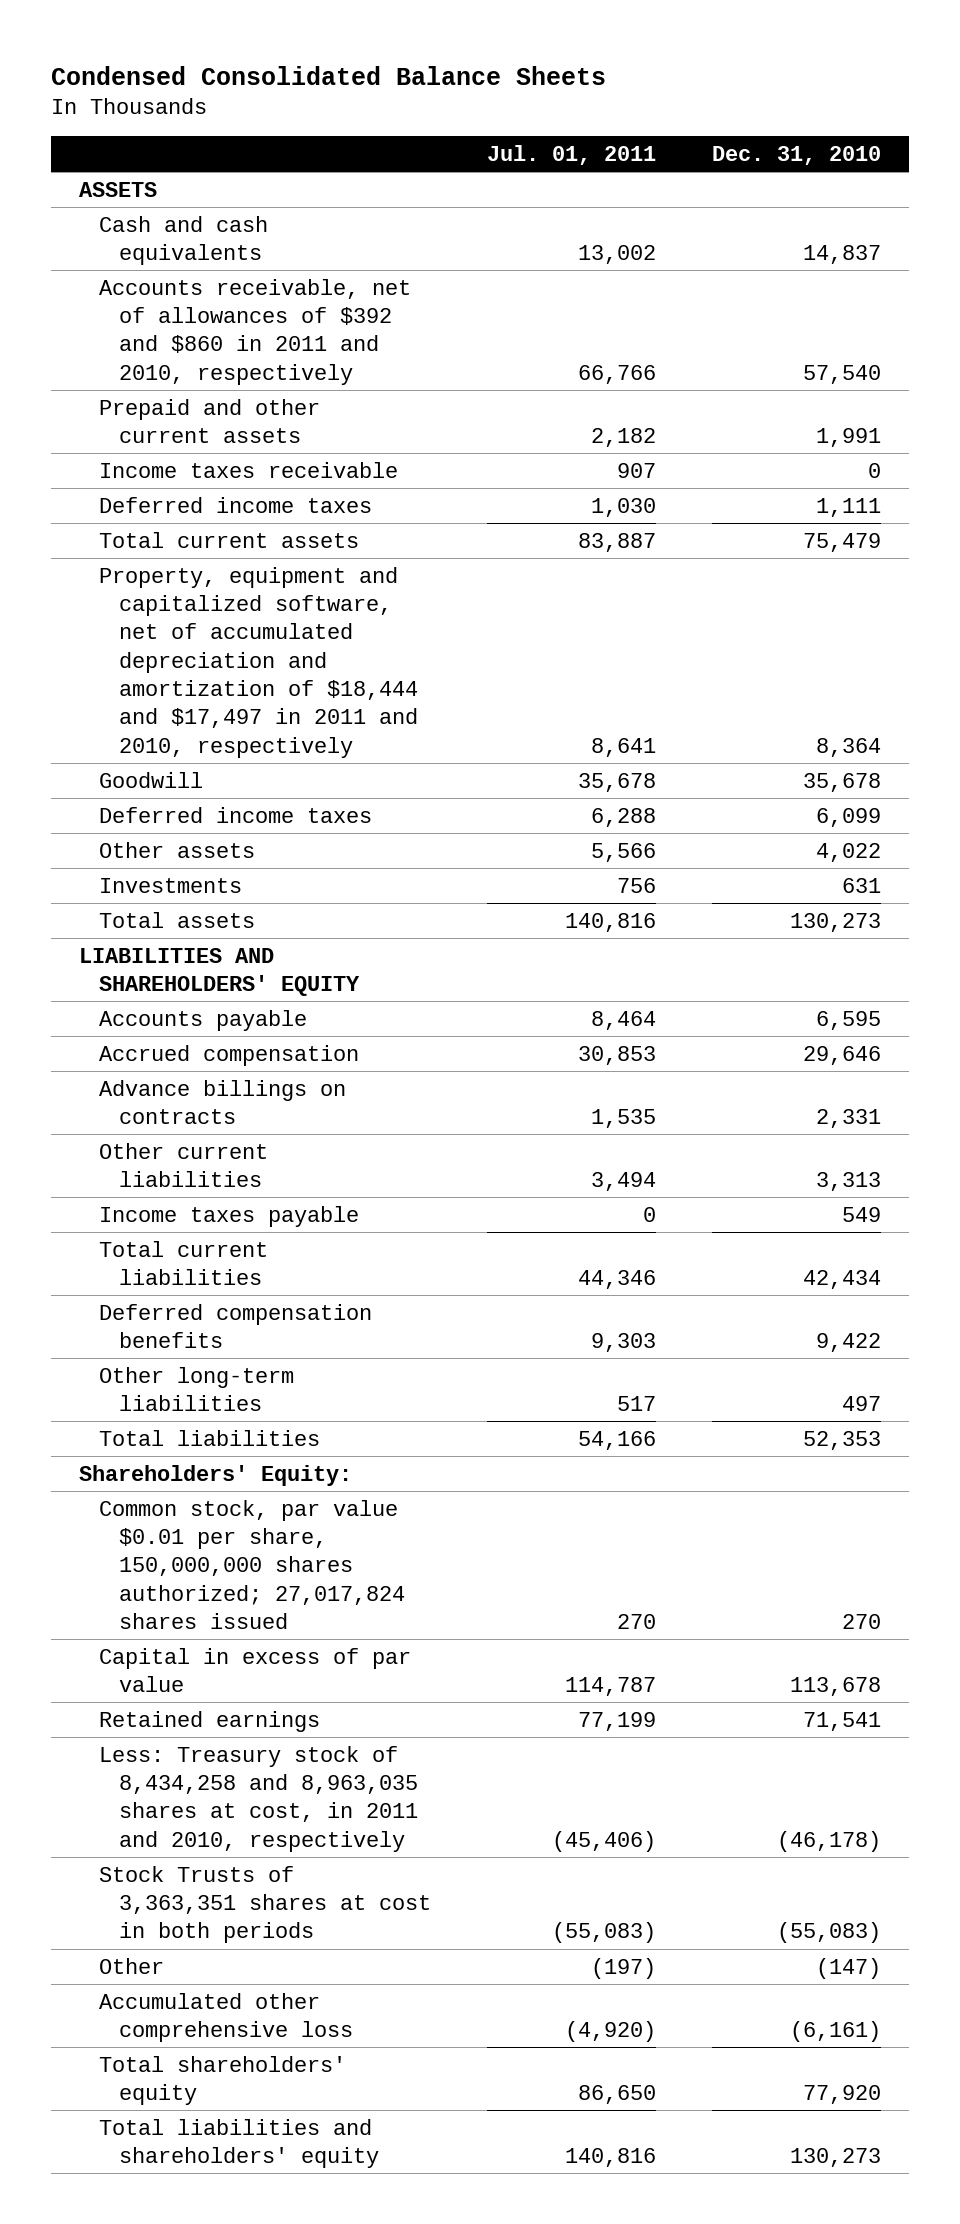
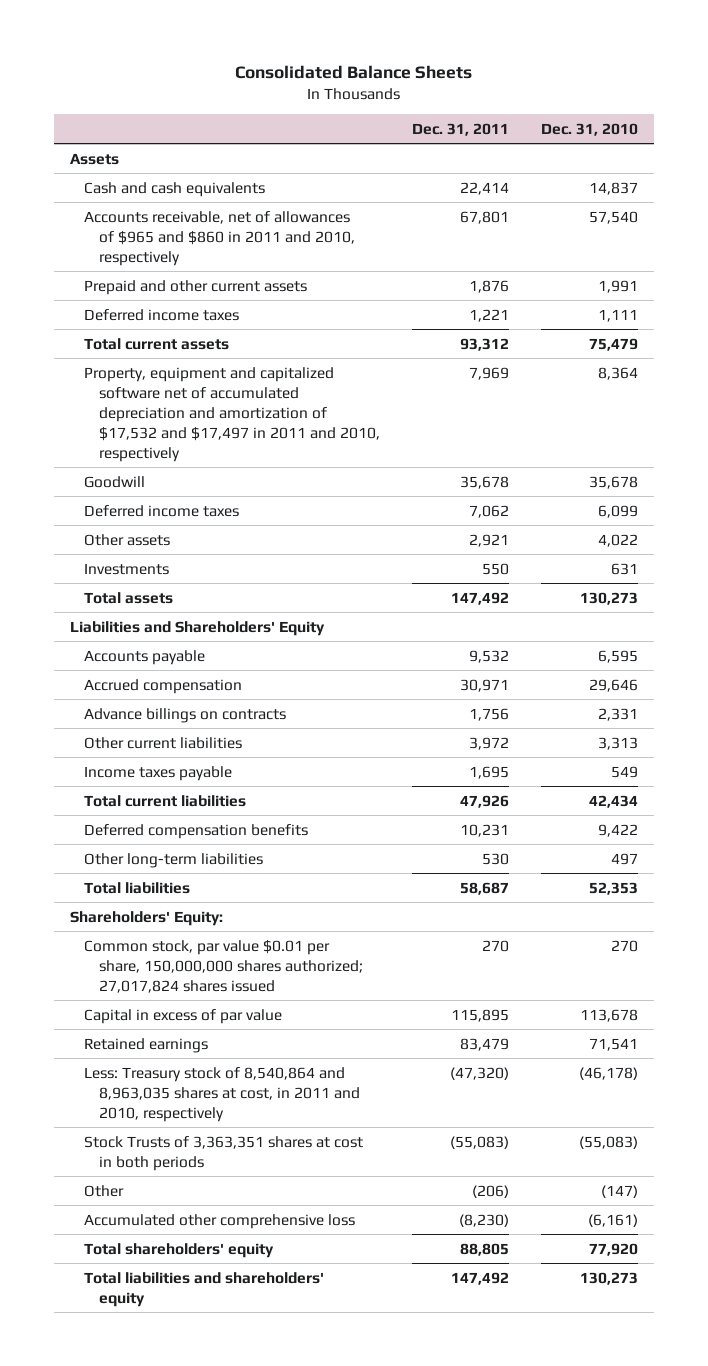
- Condensed Consolidated Balance Sheets
+ Consolidated Balance Sheets
- | Jul. 01, 2011 | Dec. 31, 2010
+ | Dec. 31, 2011 | Dec. 31, 2010
- ASSETS
+ Assets
- Accounts receivable, net of allowances of $392 and $860 in 2011 and 2010, respectively | 66,766 | 57,540
+ Accounts receivable, net of allowances of $965 and $860 in 2011 and 2010, respectively | 67,801 | 57,540
- Income taxes receivable | 907 | 0
- Property, equipment and capitalized software, net of accumulated depreciation and amortization of $18,444 and $17,497 in 2011 and 2010, respectively | 8,641 | 8,364
+ Property, equipment and capitalized software net of accumulated depreciation and amortization of $17,532 and $17,497 in 2011 and 2010, respectively | 7,969 | 8,364
- LIABILITIES AND SHAREHOLDERS' EQUITY
+ Liabilities and Shareholders' Equity
- Less: Treasury stock of 8,434,258 and 8,963,035 shares at cost, in 2011 and 2010, respectively | (45,406) | (46,178)
+ Less: Treasury stock of 8,540,864 and 8,963,035 shares at cost, in 2011 and 2010, respectively | (47,320) | (46,178)

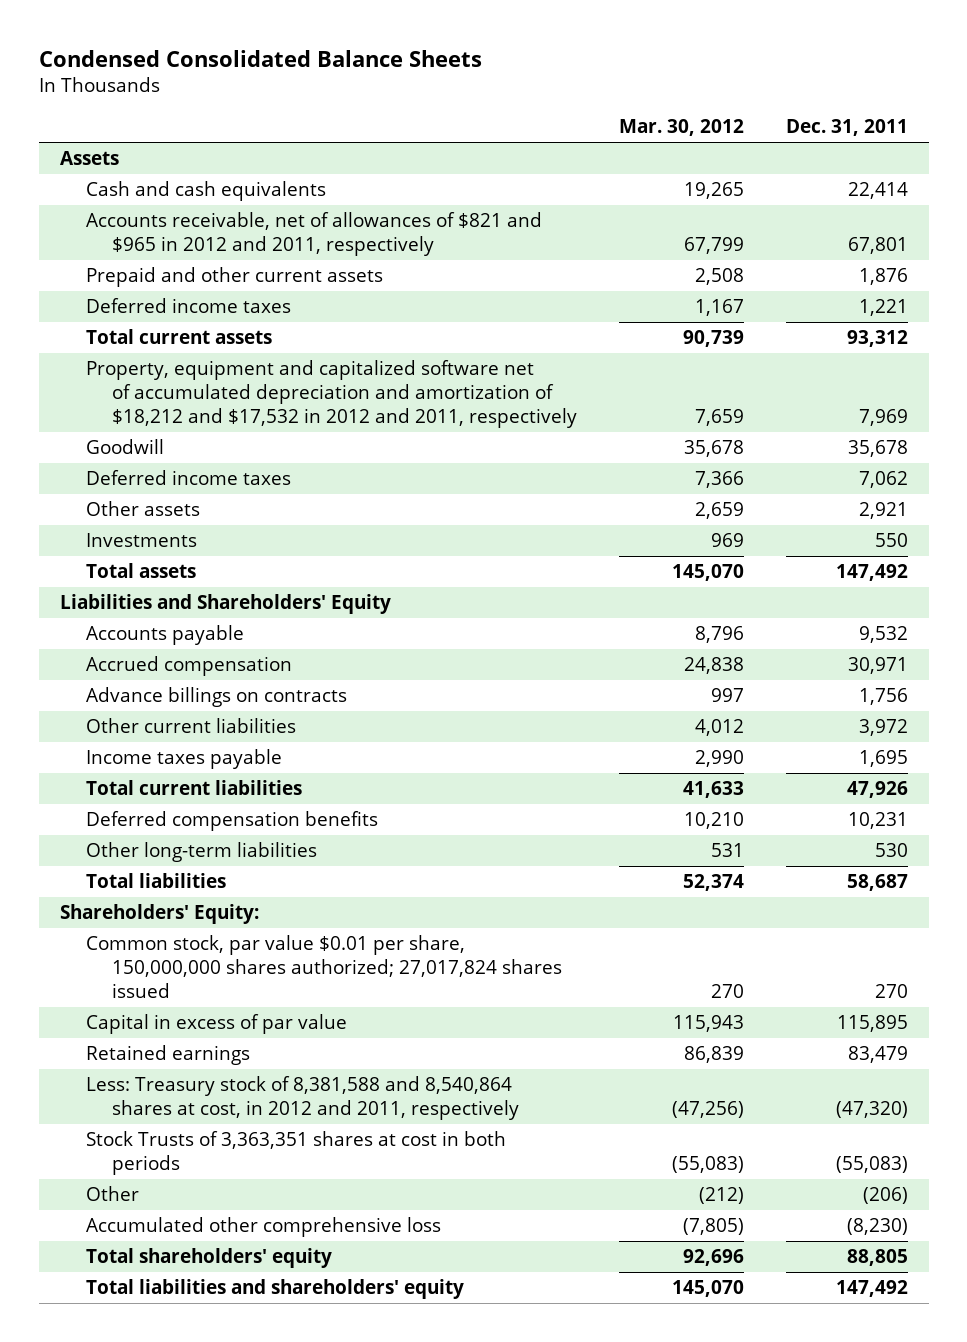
- Consolidated Balance Sheets
+ Condensed Consolidated Balance Sheets
- | Dec. 31, 2011 | Dec. 31, 2010
+ | Mar. 30, 2012 | Dec. 31, 2011
- Accounts receivable, net of allowances of $965 and $860 in 2011 and 2010, respectively | 67,801 | 57,540
+ Accounts receivable, net of allowances of $821 and $965 in 2012 and 2011, respectively | 67,799 | 67,801
- Property, equipment and capitalized software net of accumulated depreciation and amortization of $17,532 and $17,497 in 2011 and 2010, respectively | 7,969 | 8,364
+ Property, equipment and capitalized software net of accumulated depreciation and amortization of $18,212 and $17,532 in 2012 and 2011, respectively | 7,659 | 7,969
- Less: Treasury stock of 8,540,864 and 8,963,035 shares at cost, in 2011 and 2010, respectively | (47,320) | (46,178)
+ Less: Treasury stock of 8,381,588 and 8,540,864 shares at cost, in 2012 and 2011, respectively | (47,256) | (47,320)

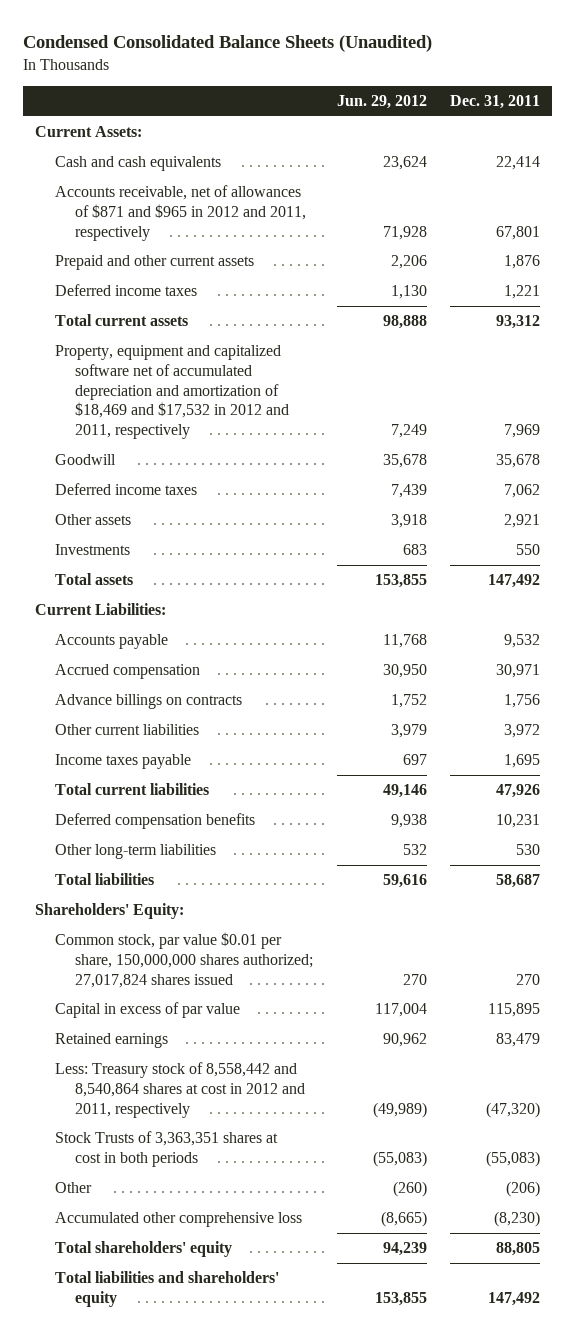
- Condensed Consolidated Balance Sheets
+ Condensed Consolidated Balance Sheets (Unaudited)
- | Mar. 30, 2012 | Dec. 31, 2011
+ | Jun. 29, 2012 | Dec. 31, 2011
- Assets
+ Current Assets:
- Accounts receivable, net of allowances of $821 and $965 in 2012 and 2011, respectively | 67,799 | 67,801
+ Accounts receivable, net of allowances of $871 and $965 in 2012 and 2011, respectively | 71,928 | 67,801
- Property, equipment and capitalized software net of accumulated depreciation and amortization of $18,212 and $17,532 in 2012 and 2011, respectively | 7,659 | 7,969
+ Property, equipment and capitalized software net of accumulated depreciation and amortization of $18,469 and $17,532 in 2012 and 2011, respectively | 7,249 | 7,969
- Liabilities and Shareholders' Equity
+ Current Liabilities:
- Less: Treasury stock of 8,381,588 and 8,540,864 shares at cost, in 2012 and 2011, respectively | (47,256) | (47,320)
+ Less: Treasury stock of 8,558,442 and 8,540,864 shares at cost in 2012 and 2011, respectively | (49,989) | (47,320)

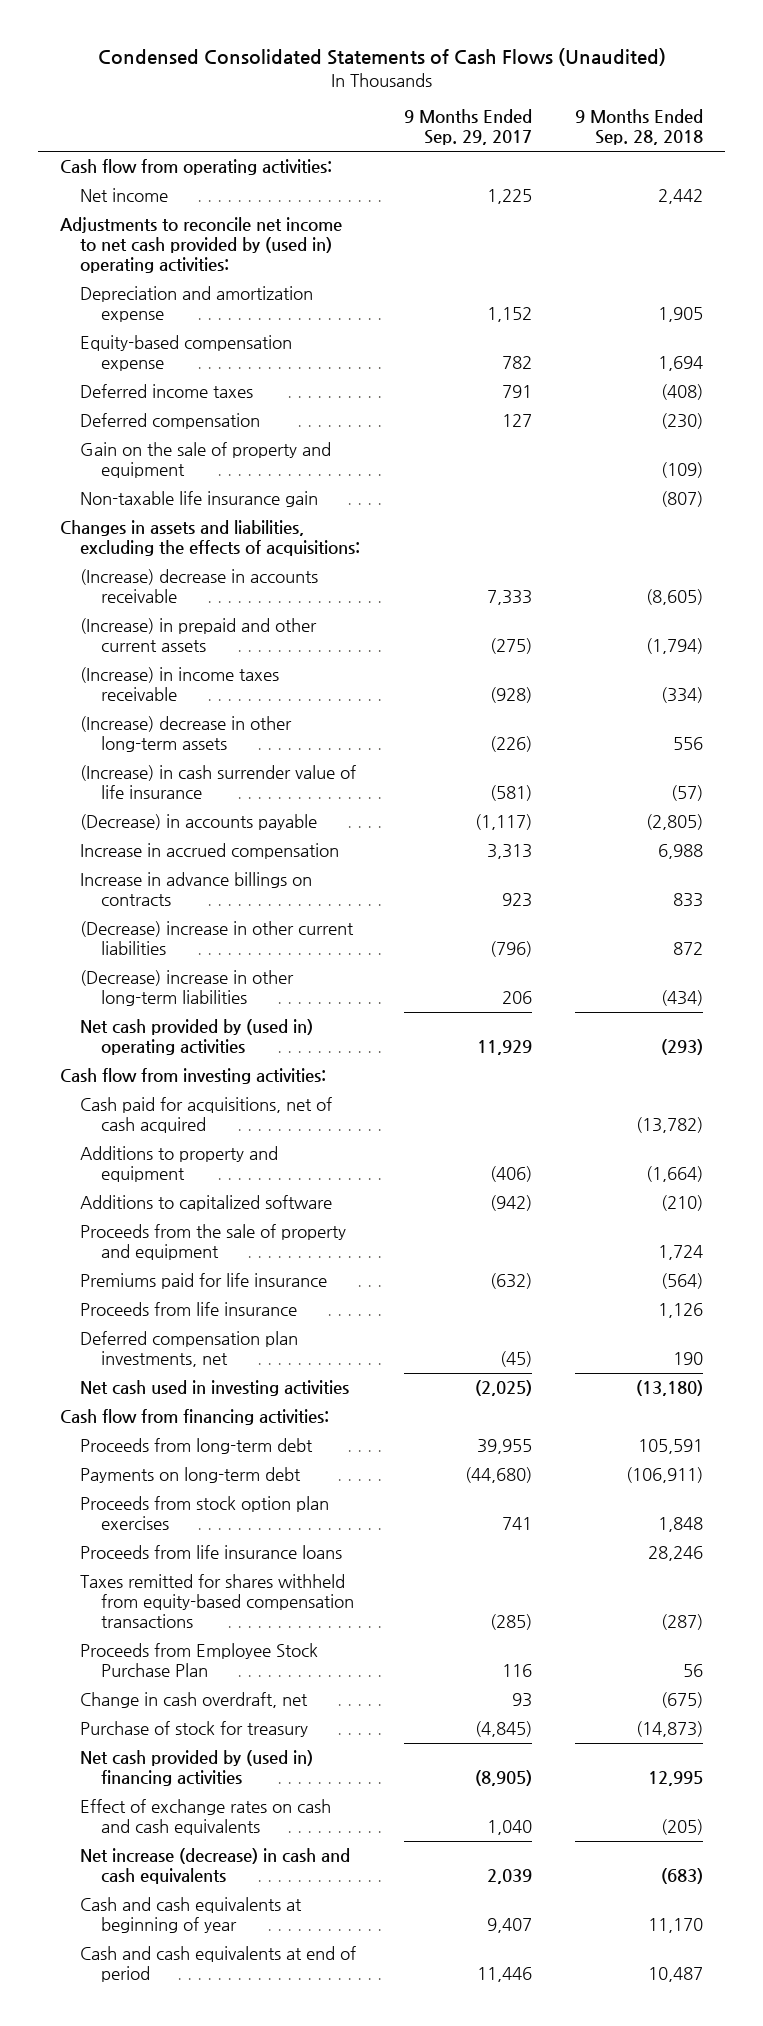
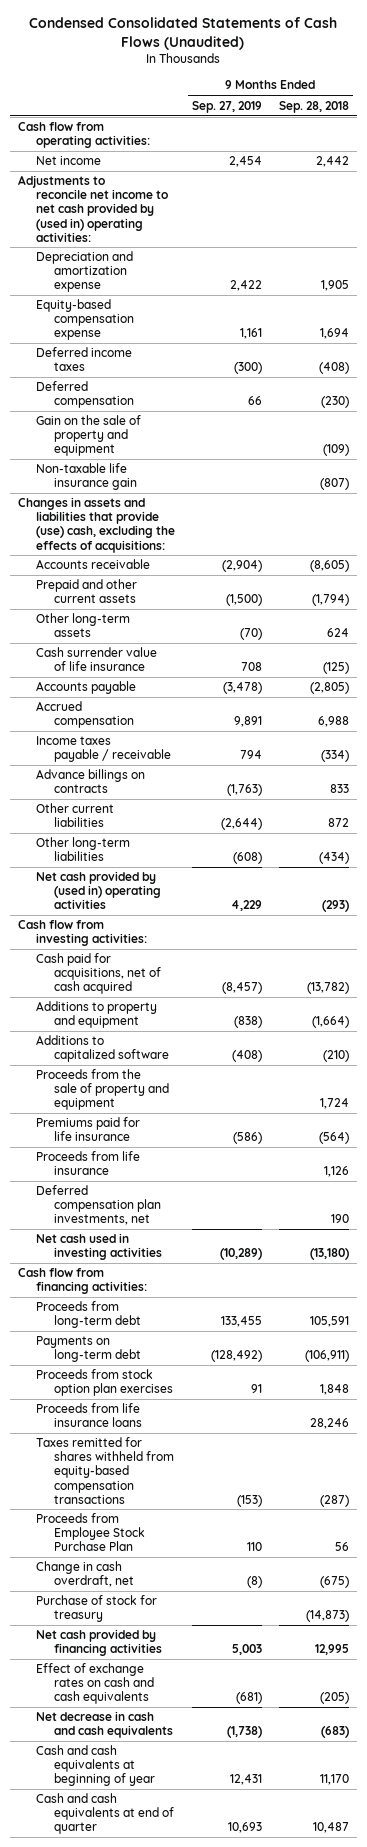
- | 9 Months Ended Sep. 29, 2017 | 9 Months Ended Sep. 28, 2018
+ | 9 Months Ended Sep. 27, 2019 | 9 Months Ended Sep. 28, 2018
- Changes in assets and liabilities, excluding the effects of acquisitions:
- (Increase) decrease in accounts receivable | 7,333 | (8,605)
- (Increase) in prepaid and other current assets | (275) | (1,794)
- (Increase) in income taxes receivable | (928) | (334)
- (Increase) decrease in other long-term assets | (226) | 556
- (Increase) in cash surrender value of life insurance | (581) | (57)
- (Decrease) in accounts payable | (1,117) | (2,805)
- Increase in accrued compensation | 3,313 | 6,988
- Increase in advance billings on contracts | 923 | 833
- (Decrease) increase in other current liabilities | (796) | 872
- (Decrease) increase in other long-term liabilities | 206 | (434)
+ Changes in assets and liabilities that provide (use) cash, excluding the effects of acquisitions:
+ Accounts receivable | (2,904) | (8,605)
+ Prepaid and other current assets | (1,500) | (1,794)
+ Other long-term assets | (70) | 624
+ Cash surrender value of life insurance | 708 | (125)
+ Accounts payable | (3,478) | (2,805)
+ Accrued compensation | 9,891 | 6,988
+ Income taxes payable / receivable | 794 | (334)
+ Advance billings on contracts | (1,763) | 833
+ Other current liabilities | (2,644) | 872
+ Other long-term liabilities | (608) | (434)
- Net cash provided by (used in) financing activities | (8,905) | 12,995
+ Net cash provided by financing activities | 5,003 | 12,995
- Net increase (decrease) in cash and cash equivalents | 2,039 | (683)
+ Net decrease in cash and cash equivalents | (1,738) | (683)
- Cash and cash equivalents at end of period | 11,446 | 10,487
+ Cash and cash equivalents at end of quarter | 10,693 | 10,487

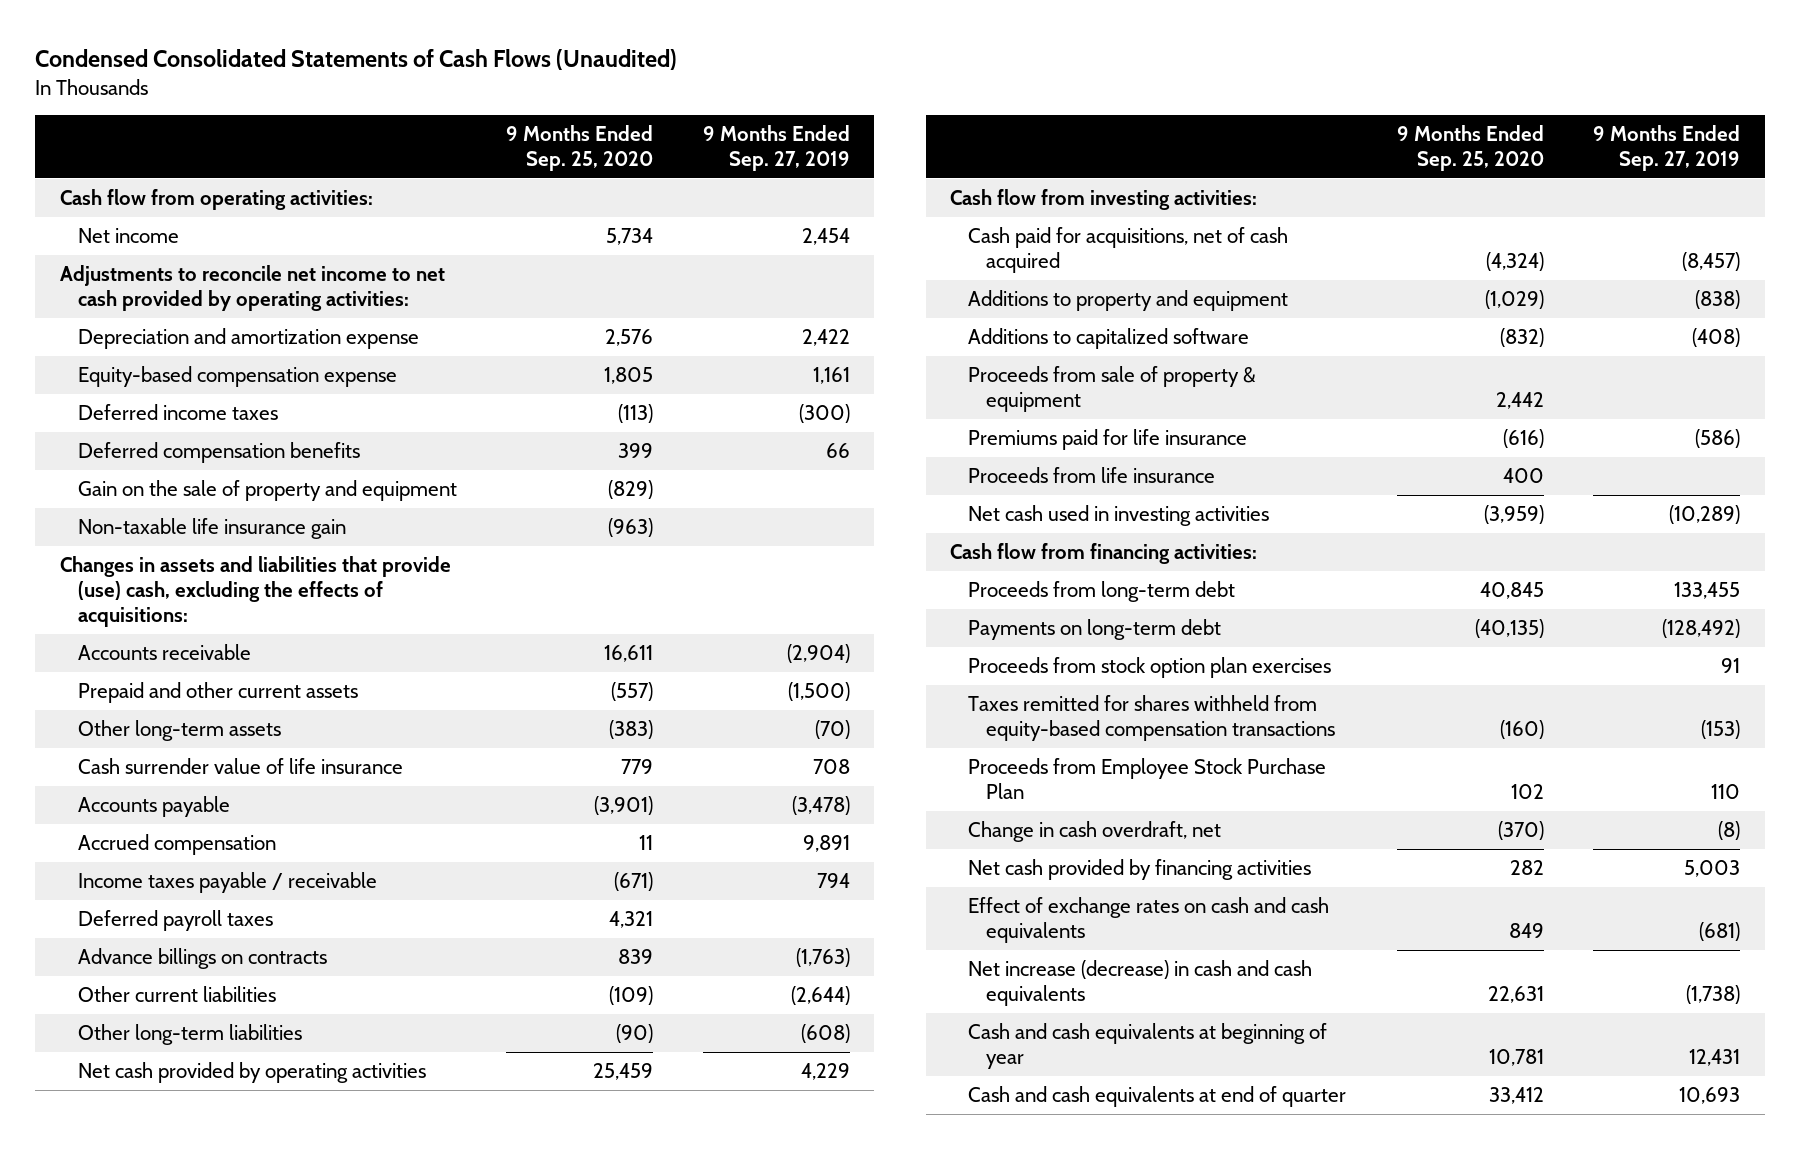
- | 9 Months Ended Sep. 27, 2019 | 9 Months Ended Sep. 28, 2018
+ | 9 Months Ended Sep. 25, 2020 | 9 Months Ended Sep. 27, 2019
- Adjustments to reconcile net income to net cash provided by (used in) operating activities:
+ Adjustments to reconcile net income to net cash provided by operating activities:
- Deferred compensation | 66 | (230)
+ Deferred compensation benefits | 399 | 66
+ Deferred payroll taxes | 4,321 |
- Net cash provided by (used in) operating activities | 4,229 | (293)
+ Net cash provided by operating activities | 25,459 | 4,229
- Proceeds from the sale of property and equipment | | 1,724
+ Proceeds from sale of property & equipment | 2,442 |
- Deferred compensation plan investments, net | | 190
- Proceeds from life insurance loans | | 28,246
- Purchase of stock for treasury | | (14,873)
- Net decrease in cash and cash equivalents | (1,738) | (683)
+ Net increase (decrease) in cash and cash equivalents | 22,631 | (1,738)

